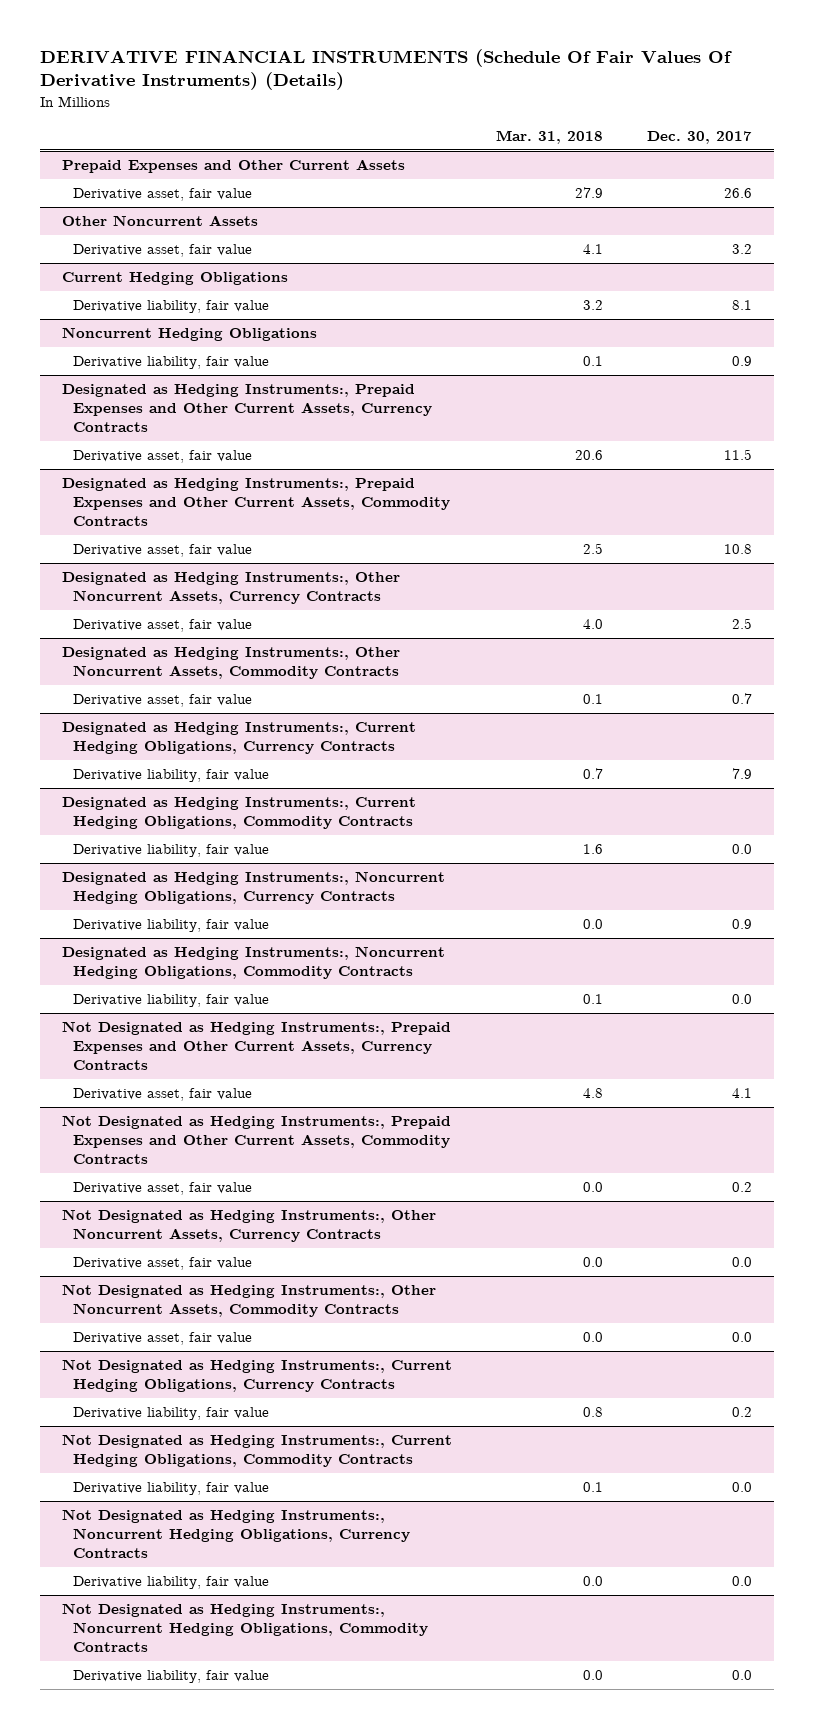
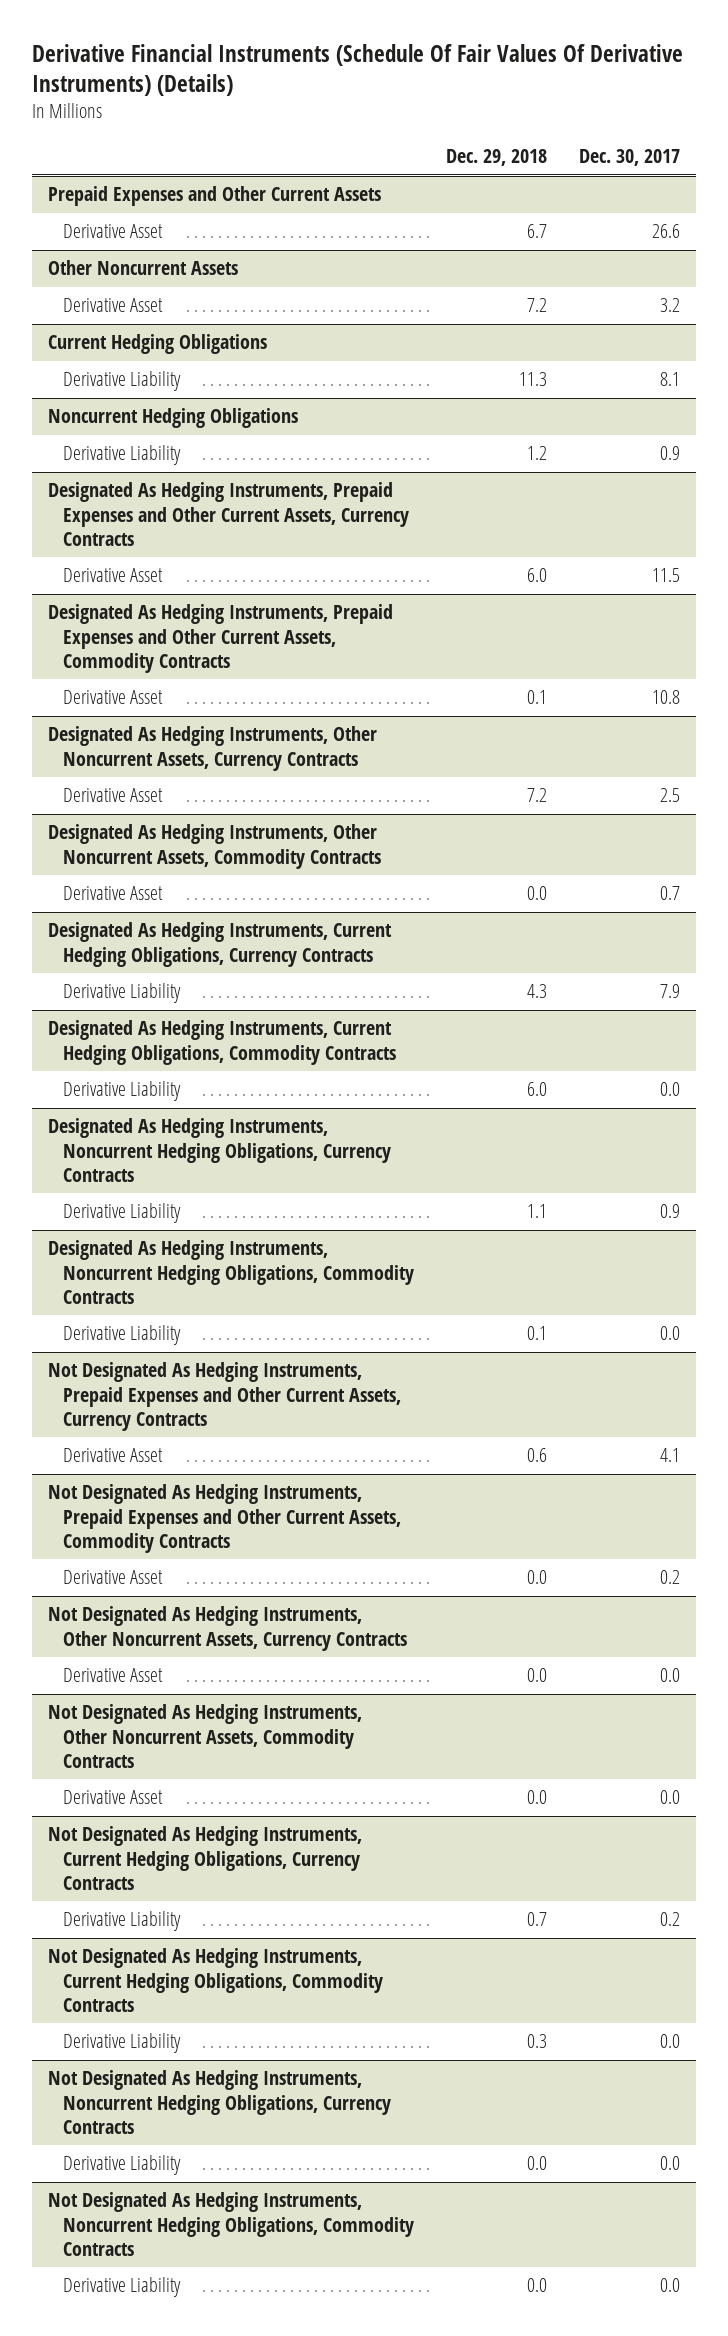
- DERIVATIVE FINANCIAL INSTRUMENTS (Schedule Of Fair Values Of Derivative Instruments) (Details)
+ Derivative Financial Instruments (Schedule Of Fair Values Of Derivative Instruments) (Details)
- | Mar. 31, 2018 | Dec. 30, 2017
+ | Dec. 29, 2018 | Dec. 30, 2017
@ Prepaid Expenses and Other Current Assets
- Derivative asset, fair value | 27.9 | 26.6
+ Derivative Asset | 6.7 | 26.6
@ Other Noncurrent Assets
- Derivative asset, fair value | 4.1 | 3.2
+ Derivative Asset | 7.2 | 3.2
@ Current Hedging Obligations
- Derivative liability, fair value | 3.2 | 8.1
+ Derivative Liability | 11.3 | 8.1
@ Noncurrent Hedging Obligations
- Derivative liability, fair value | 0.1 | 0.9
- Designated as Hedging Instruments:, Prepaid Expenses and Other Current Assets, Currency Contracts
- Derivative asset, fair value | 20.6 | 11.5
- Designated as Hedging Instruments:, Prepaid Expenses and Other Current Assets, Commodity Contracts
- Derivative asset, fair value | 2.5 | 10.8
- Designated as Hedging Instruments:, Other Noncurrent Assets, Currency Contracts
- Derivative asset, fair value | 4.0 | 2.5
- Designated as Hedging Instruments:, Other Noncurrent Assets, Commodity Contracts
- Derivative asset, fair value | 0.1 | 0.7
- Designated as Hedging Instruments:, Current Hedging Obligations, Currency Contracts
- Derivative liability, fair value | 0.7 | 7.9
- Designated as Hedging Instruments:, Current Hedging Obligations, Commodity Contracts
- Derivative liability, fair value | 1.6 | 0.0
- Designated as Hedging Instruments:, Noncurrent Hedging Obligations, Currency Contracts
- Derivative liability, fair value | 0.0 | 0.9
- Designated as Hedging Instruments:, Noncurrent Hedging Obligations, Commodity Contracts
- Derivative liability, fair value | 0.1 | 0.0
- Not Designated as Hedging Instruments:, Prepaid Expenses and Other Current Assets, Currency Contracts
- Derivative asset, fair value | 4.8 | 4.1
- Not Designated as Hedging Instruments:, Prepaid Expenses and Other Current Assets, Commodity Contracts
- Derivative asset, fair value | 0.0 | 0.2
- Not Designated as Hedging Instruments:, Other Noncurrent Assets, Currency Contracts
- Derivative asset, fair value | 0.0 | 0.0
- Not Designated as Hedging Instruments:, Other Noncurrent Assets, Commodity Contracts
- Derivative asset, fair value | 0.0 | 0.0
- Not Designated as Hedging Instruments:, Current Hedging Obligations, Currency Contracts
- Derivative liability, fair value | 0.8 | 0.2
- Not Designated as Hedging Instruments:, Current Hedging Obligations, Commodity Contracts
- Derivative liability, fair value | 0.1 | 0.0
- Not Designated as Hedging Instruments:, Noncurrent Hedging Obligations, Currency Contracts
- Derivative liability, fair value | 0.0 | 0.0
- Not Designated as Hedging Instruments:, Noncurrent Hedging Obligations, Commodity Contracts
- Derivative liability, fair value | 0.0 | 0.0
@ Noncurrent Hedging Obligations
+ Derivative Liability | 1.2 | 0.9
+ Designated As Hedging Instruments, Prepaid Expenses and Other Current Assets, Currency Contracts
+ Derivative Asset | 6.0 | 11.5
+ Designated As Hedging Instruments, Prepaid Expenses and Other Current Assets, Commodity Contracts
+ Derivative Asset | 0.1 | 10.8
+ Designated As Hedging Instruments, Other Noncurrent Assets, Currency Contracts
+ Derivative Asset | 7.2 | 2.5
+ Designated As Hedging Instruments, Other Noncurrent Assets, Commodity Contracts
+ Derivative Asset | 0.0 | 0.7
+ Designated As Hedging Instruments, Current Hedging Obligations, Currency Contracts
+ Derivative Liability | 4.3 | 7.9
+ Designated As Hedging Instruments, Current Hedging Obligations, Commodity Contracts
+ Derivative Liability | 6.0 | 0.0
+ Designated As Hedging Instruments, Noncurrent Hedging Obligations, Currency Contracts
+ Derivative Liability | 1.1 | 0.9
+ Designated As Hedging Instruments, Noncurrent Hedging Obligations, Commodity Contracts
+ Derivative Liability | 0.1 | 0.0
+ Not Designated As Hedging Instruments, Prepaid Expenses and Other Current Assets, Currency Contracts
+ Derivative Asset | 0.6 | 4.1
+ Not Designated As Hedging Instruments, Prepaid Expenses and Other Current Assets, Commodity Contracts
+ Derivative Asset | 0.0 | 0.2
+ Not Designated As Hedging Instruments, Other Noncurrent Assets, Currency Contracts
+ Derivative Asset | 0.0 | 0.0
+ Not Designated As Hedging Instruments, Other Noncurrent Assets, Commodity Contracts
+ Derivative Asset | 0.0 | 0.0
+ Not Designated As Hedging Instruments, Current Hedging Obligations, Currency Contracts
+ Derivative Liability | 0.7 | 0.2
+ Not Designated As Hedging Instruments, Current Hedging Obligations, Commodity Contracts
+ Derivative Liability | 0.3 | 0.0
+ Not Designated As Hedging Instruments, Noncurrent Hedging Obligations, Currency Contracts
+ Derivative Liability | 0.0 | 0.0
+ Not Designated As Hedging Instruments, Noncurrent Hedging Obligations, Commodity Contracts
+ Derivative Liability | 0.0 | 0.0

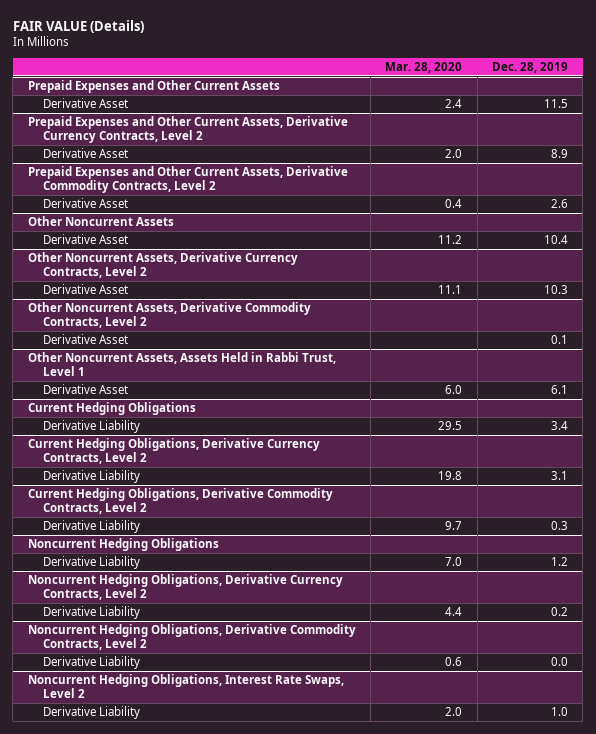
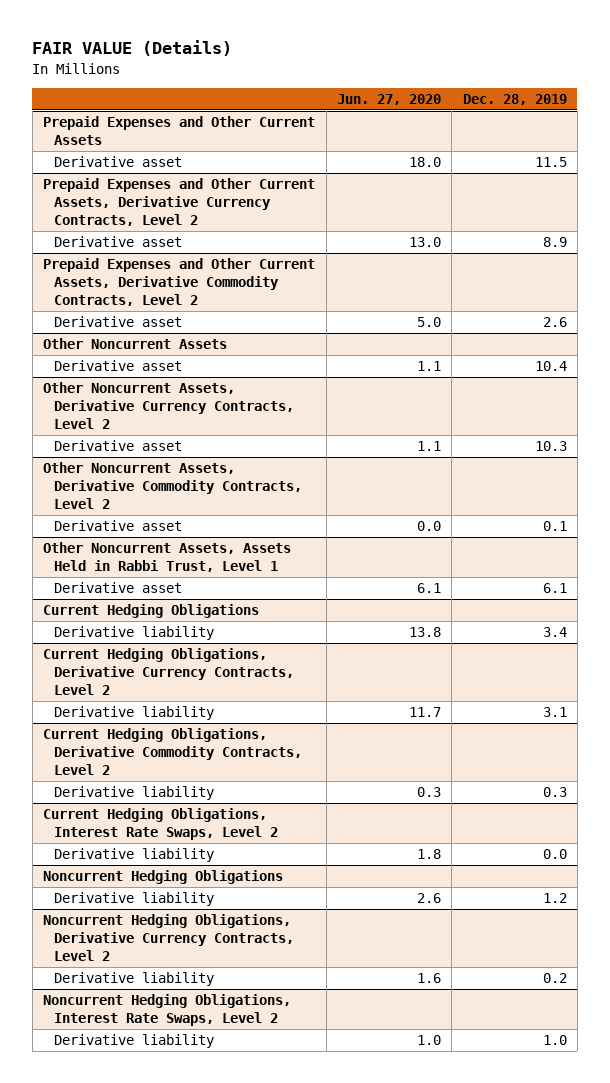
- | Mar. 28, 2020 | Dec. 28, 2019
+ | Jun. 27, 2020 | Dec. 28, 2019
@ Prepaid Expenses and Other Current Assets
- Derivative Asset | 2.4 | 11.5
+ Derivative asset | 18.0 | 11.5
@ Prepaid Expenses and Other Current Assets, Derivative Currency Contracts, Level 2
- Derivative Asset | 2.0 | 8.9
+ Derivative asset | 13.0 | 8.9
@ Prepaid Expenses and Other Current Assets, Derivative Commodity Contracts, Level 2
- Derivative Asset | 0.4 | 2.6
+ Derivative asset | 5.0 | 2.6
@ Other Noncurrent Assets
- Derivative Asset | 11.2 | 10.4
+ Derivative asset | 1.1 | 10.4
@ Other Noncurrent Assets, Derivative Currency Contracts, Level 2
- Derivative Asset | 11.1 | 10.3
+ Derivative asset | 1.1 | 10.3
@ Other Noncurrent Assets, Derivative Commodity Contracts, Level 2
- Derivative Asset | | 0.1
+ Derivative asset | 0.0 | 0.1
@ Other Noncurrent Assets, Assets Held in Rabbi Trust, Level 1
- Derivative Asset | 6.0 | 6.1
+ Derivative asset | 6.1 | 6.1
@ Current Hedging Obligations
- Derivative Liability | 29.5 | 3.4
+ Derivative liability | 13.8 | 3.4
@ Current Hedging Obligations, Derivative Currency Contracts, Level 2
- Derivative Liability | 19.8 | 3.1
+ Derivative liability | 11.7 | 3.1
@ Current Hedging Obligations, Derivative Commodity Contracts, Level 2
- Derivative Liability | 9.7 | 0.3
+ Derivative liability | 0.3 | 0.3
+ Current Hedging Obligations, Interest Rate Swaps, Level 2
+ Derivative liability | 1.8 | 0.0
@ Noncurrent Hedging Obligations
- Derivative Liability | 7.0 | 1.2
+ Derivative liability | 2.6 | 1.2
@ Noncurrent Hedging Obligations, Derivative Currency Contracts, Level 2
- Derivative Liability | 4.4 | 0.2
- Noncurrent Hedging Obligations, Derivative Commodity Contracts, Level 2
- Derivative Liability | 0.6 | 0.0
@ Noncurrent Hedging Obligations, Derivative Currency Contracts, Level 2
+ Derivative liability | 1.6 | 0.2
@ Noncurrent Hedging Obligations, Interest Rate Swaps, Level 2
- Derivative Liability | 2.0 | 1.0
+ Derivative liability | 1.0 | 1.0

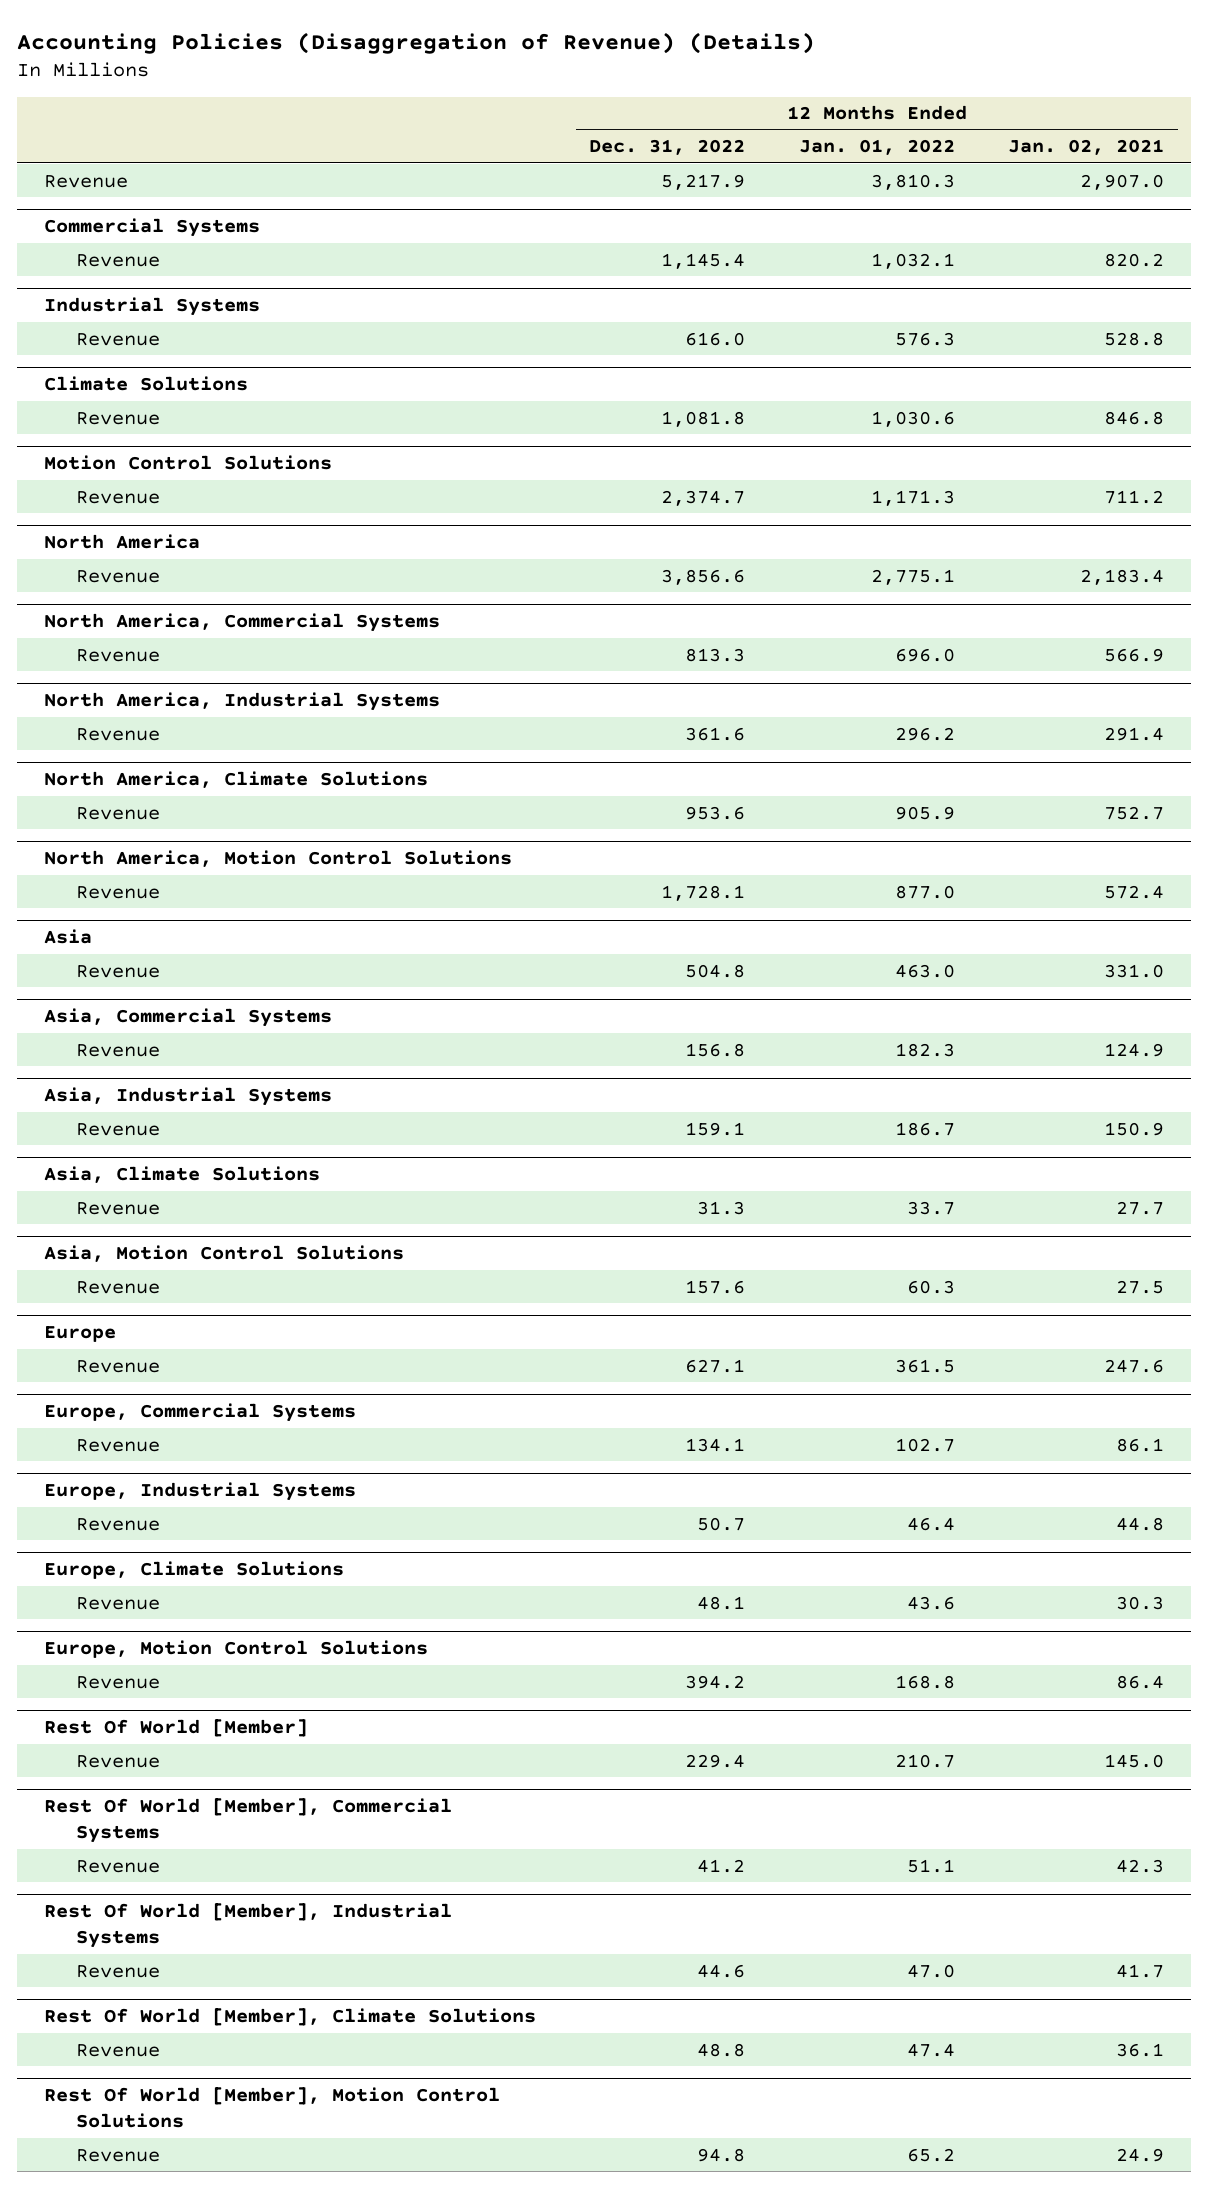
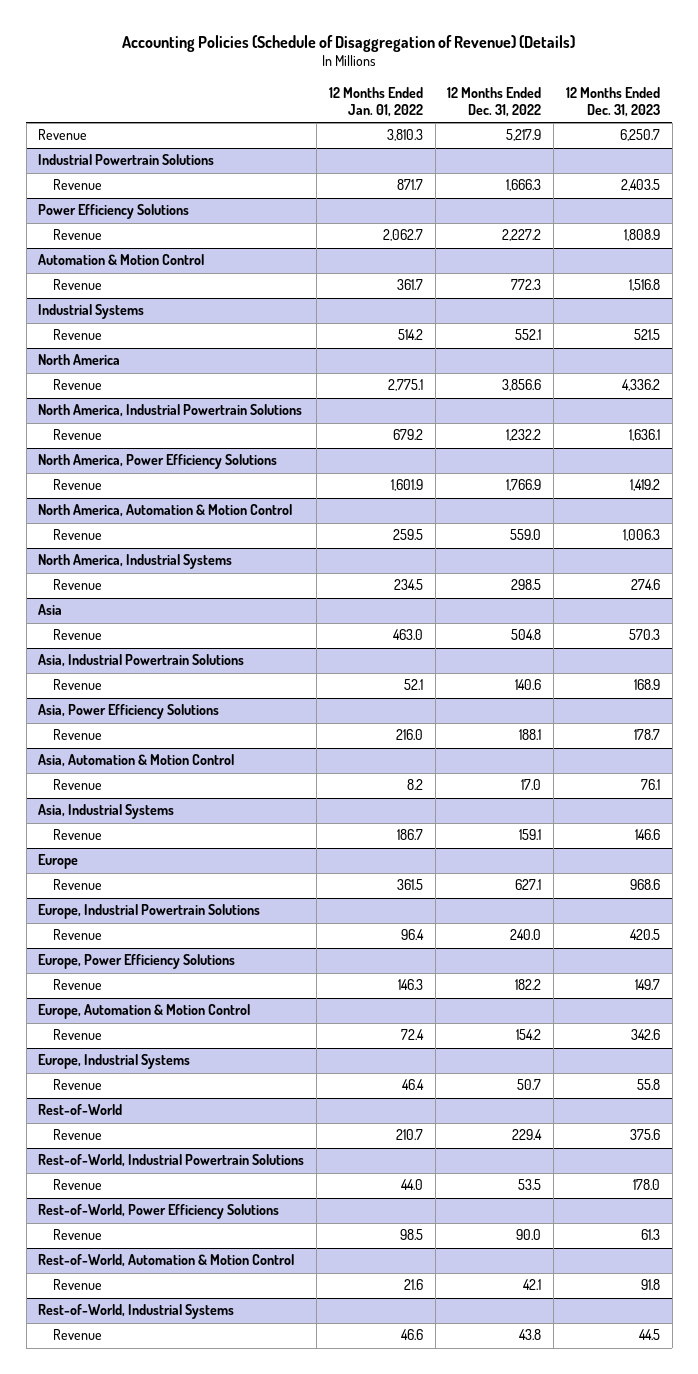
- Accounting Policies (Disaggregation of Revenue) (Details)
+ Accounting Policies (Schedule of Disaggregation of Revenue) (Details)
- | 12 Months Ended Dec. 31, 2022 | 12 Months Ended Jan. 01, 2022 | 12 Months Ended Jan. 02, 2021
+ | 12 Months Ended Jan. 01, 2022 | 12 Months Ended Dec. 31, 2022 | 12 Months Ended Dec. 31, 2023
- Commercial Systems
- Revenue | 1,145.4 | 1,032.1 | 820.2
+ Industrial Powertrain Solutions
+ Revenue | 871.7 | 1,666.3 | 2,403.5
+ Power Efficiency Solutions
+ Revenue | 2,062.7 | 2,227.2 | 1,808.9
+ Automation & Motion Control
+ Revenue | 361.7 | 772.3 | 1,516.8
@ Industrial Systems
- Revenue | 616.0 | 576.3 | 528.8
- Climate Solutions
- Revenue | 1,081.8 | 1,030.6 | 846.8
- Motion Control Solutions
- Revenue | 2,374.7 | 1,171.3 | 711.2
@ Industrial Systems
+ Revenue | 514.2 | 552.1 | 521.5
- North America, Commercial Systems
- Revenue | 813.3 | 696.0 | 566.9
+ North America, Industrial Powertrain Solutions
+ Revenue | 679.2 | 1,232.2 | 1,636.1
+ North America, Power Efficiency Solutions
+ Revenue | 1,601.9 | 1,766.9 | 1,419.2
+ North America, Automation & Motion Control
+ Revenue | 259.5 | 559.0 | 1,006.3
@ North America, Industrial Systems
- Revenue | 361.6 | 296.2 | 291.4
- North America, Climate Solutions
- Revenue | 953.6 | 905.9 | 752.7
- North America, Motion Control Solutions
- Revenue | 1,728.1 | 877.0 | 572.4
@ North America, Industrial Systems
+ Revenue | 234.5 | 298.5 | 274.6
- Asia, Commercial Systems
- Revenue | 156.8 | 182.3 | 124.9
+ Asia, Industrial Powertrain Solutions
+ Revenue | 52.1 | 140.6 | 168.9
+ Asia, Power Efficiency Solutions
+ Revenue | 216.0 | 188.1 | 178.7
+ Asia, Automation & Motion Control
+ Revenue | 8.2 | 17.0 | 76.1
- Asia, Climate Solutions
- Revenue | 31.3 | 33.7 | 27.7
- Asia, Motion Control Solutions
- Revenue | 157.6 | 60.3 | 27.5
- Europe, Commercial Systems
- Revenue | 134.1 | 102.7 | 86.1
+ Europe, Industrial Powertrain Solutions
+ Revenue | 96.4 | 240.0 | 420.5
+ Europe, Power Efficiency Solutions
+ Revenue | 146.3 | 182.2 | 149.7
+ Europe, Automation & Motion Control
+ Revenue | 72.4 | 154.2 | 342.6
- Europe, Climate Solutions
- Revenue | 48.1 | 43.6 | 30.3
- Europe, Motion Control Solutions
- Revenue | 394.2 | 168.8 | 86.4
- Rest Of World [Member]
+ Rest-of-World
- Rest Of World [Member], Commercial Systems
- Revenue | 41.2 | 51.1 | 42.3
- Rest Of World [Member], Industrial Systems
- Revenue | 44.6 | 47.0 | 41.7
- Rest Of World [Member], Climate Solutions
- Revenue | 48.8 | 47.4 | 36.1
- Rest Of World [Member], Motion Control Solutions
- Revenue | 94.8 | 65.2 | 24.9
+ Rest-of-World, Industrial Powertrain Solutions
+ Revenue | 44.0 | 53.5 | 178.0
+ Rest-of-World, Power Efficiency Solutions
+ Revenue | 98.5 | 90.0 | 61.3
+ Rest-of-World, Automation & Motion Control
+ Revenue | 21.6 | 42.1 | 91.8
+ Rest-of-World, Industrial Systems
+ Revenue | 46.6 | 43.8 | 44.5

